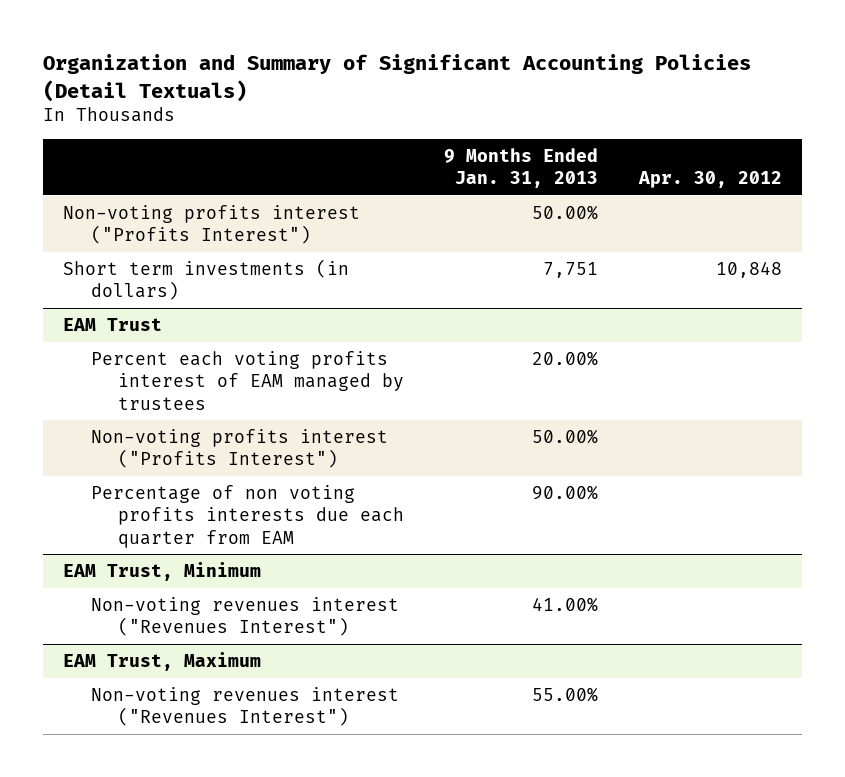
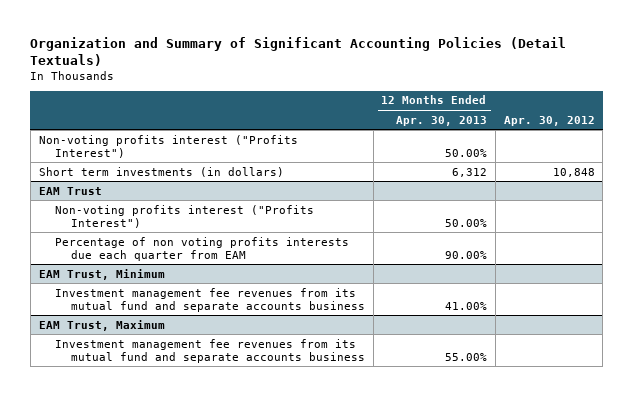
- | 9 Months Ended Jan. 31, 2013 | Apr. 30, 2012
+ | 12 Months Ended Apr. 30, 2013 | Apr. 30, 2012
@ EAM Trust
- Percent each voting profits interest of EAM managed by trustees | 20.00% |
@ EAM Trust, Minimum
- Non-voting revenues interest ("Revenues Interest") | 41.00% |
+ Investment management fee revenues from its mutual fund and separate accounts business | 41.00% |
@ EAM Trust, Maximum
- Non-voting revenues interest ("Revenues Interest") | 55.00% |
+ Investment management fee revenues from its mutual fund and separate accounts business | 55.00% |

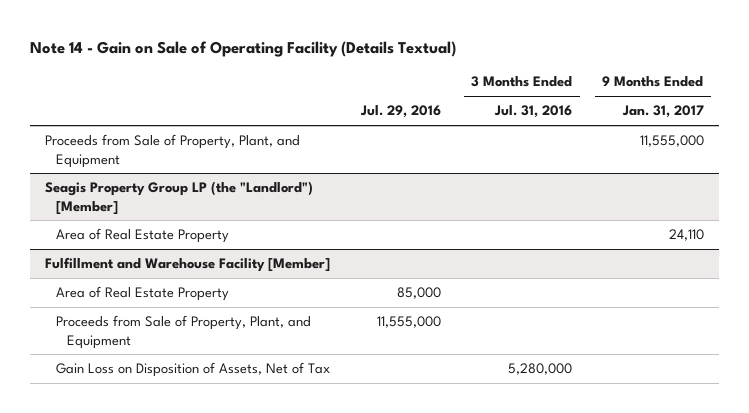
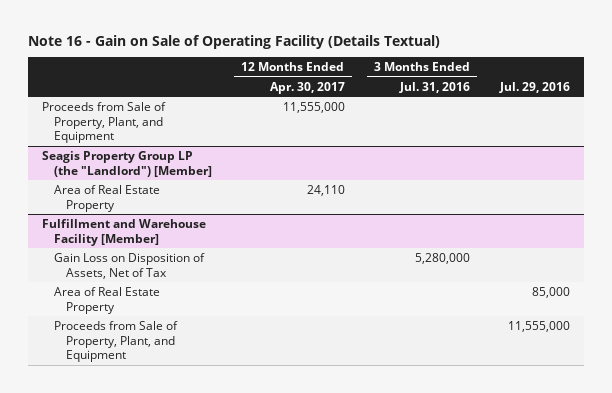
- Note 14 - Gain on Sale of Operating Facility (Details Textual)
+ Note 16 - Gain on Sale of Operating Facility (Details Textual)
- | Jul. 29, 2016 | 3 Months Ended Jul. 31, 2016 | 9 Months Ended Jan. 31, 2017
+ | 12 Months Ended Apr. 30, 2017 | 3 Months Ended Jul. 31, 2016 | Jul. 29, 2016
@ Fulfillment and Warehouse Facility [Member]
moved up: Gain Loss on Disposition of Assets, Net of Tax | | 5,280,000 |

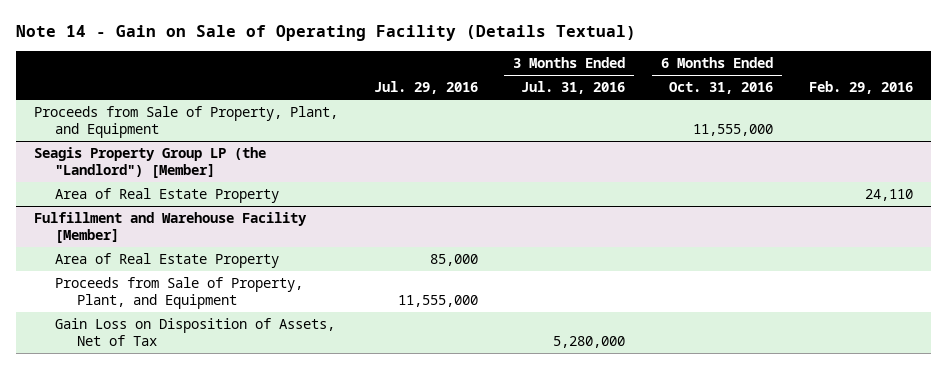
- Note 16 - Gain on Sale of Operating Facility (Details Textual)
+ Note 14 - Gain on Sale of Operating Facility (Details Textual)
- | 12 Months Ended Apr. 30, 2017 | 3 Months Ended Jul. 31, 2016 | Jul. 29, 2016
+ | Jul. 29, 2016 | 3 Months Ended Jul. 31, 2016 | 6 Months Ended Oct. 31, 2016 | Feb. 29, 2016
@ Fulfillment and Warehouse Facility [Member]
moved down: Gain Loss on Disposition of Assets, Net of Tax | | 5,280,000 | |

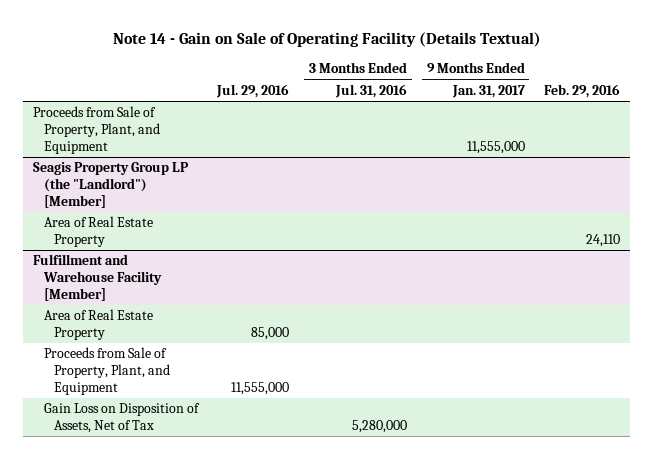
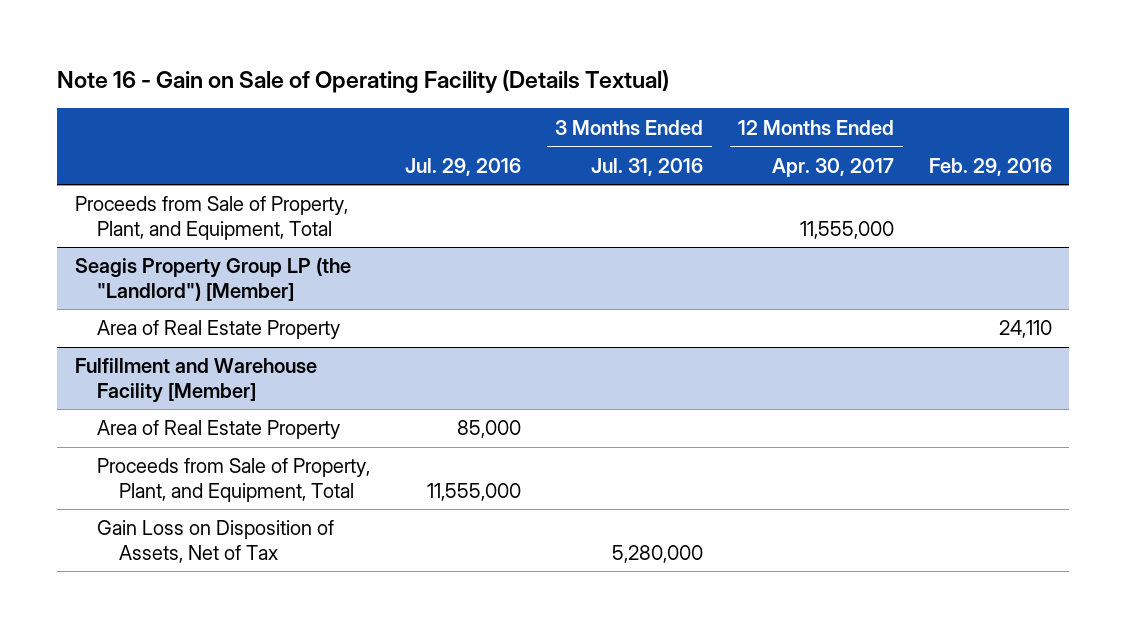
- Note 14 - Gain on Sale of Operating Facility (Details Textual)
+ Note 16 - Gain on Sale of Operating Facility (Details Textual)
- | Jul. 29, 2016 | 3 Months Ended Jul. 31, 2016 | 9 Months Ended Jan. 31, 2017 | Feb. 29, 2016
+ | Jul. 29, 2016 | 3 Months Ended Jul. 31, 2016 | 12 Months Ended Apr. 30, 2017 | Feb. 29, 2016
- Proceeds from Sale of Property, Plant, and Equipment | | | 11,555,000 |
+ Proceeds from Sale of Property, Plant, and Equipment, Total | | | 11,555,000 |
@ Fulfillment and Warehouse Facility [Member]
- Proceeds from Sale of Property, Plant, and Equipment | 11,555,000 | | |
+ Proceeds from Sale of Property, Plant, and Equipment, Total | 11,555,000 | | |

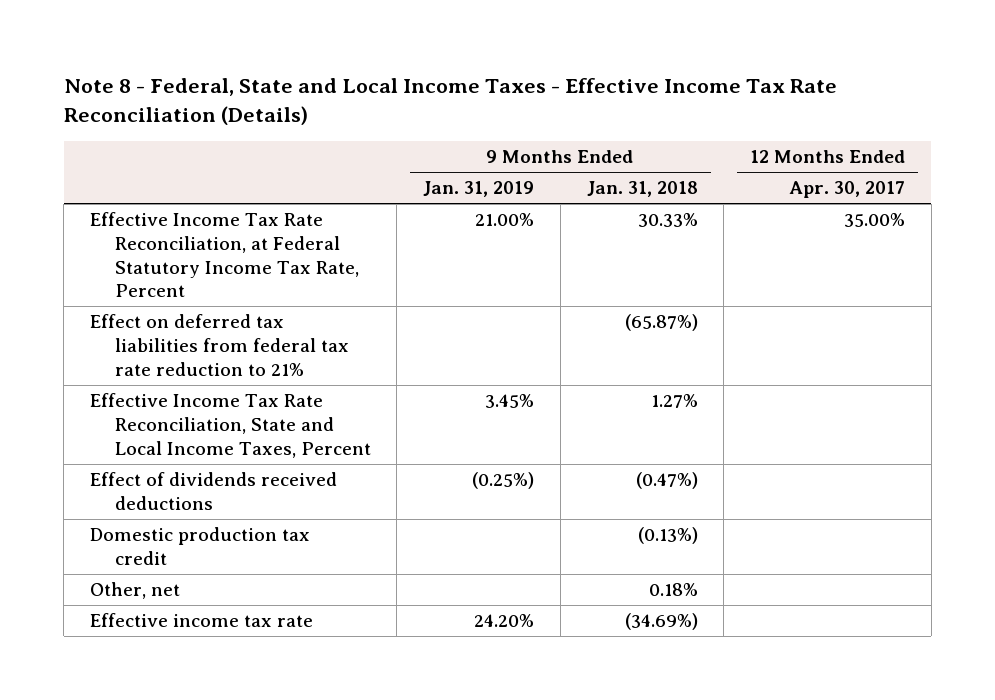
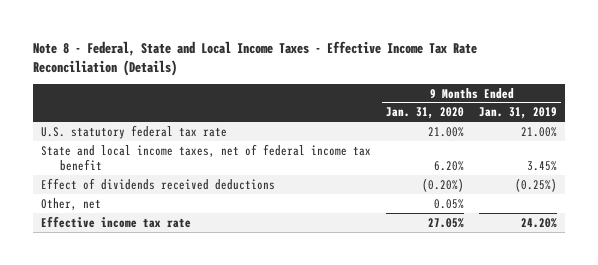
- | 9 Months Ended Jan. 31, 2019 | 9 Months Ended Jan. 31, 2018 | 12 Months Ended Apr. 30, 2017
+ | 9 Months Ended Jan. 31, 2020 | 9 Months Ended Jan. 31, 2019
- Effective Income Tax Rate Reconciliation, at Federal Statutory Income Tax Rate, Percent | 21.00% | 30.33% | 35.00%
- Effect on deferred tax liabilities from federal tax rate reduction to 21% | | (65.87%) |
- Effective Income Tax Rate Reconciliation, State and Local Income Taxes, Percent | 3.45% | 1.27% |
+ U.S. statutory federal tax rate | 21.00% | 21.00%
+ State and local income taxes, net of federal income tax benefit | 6.20% | 3.45%
- Domestic production tax credit | | (0.13%) |

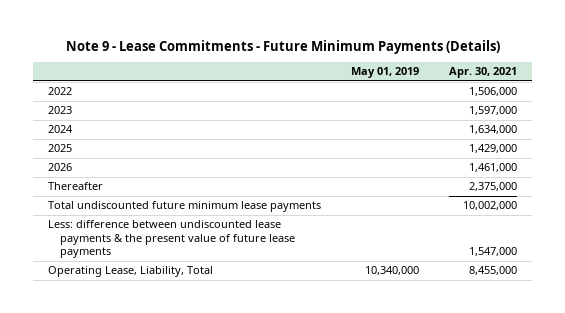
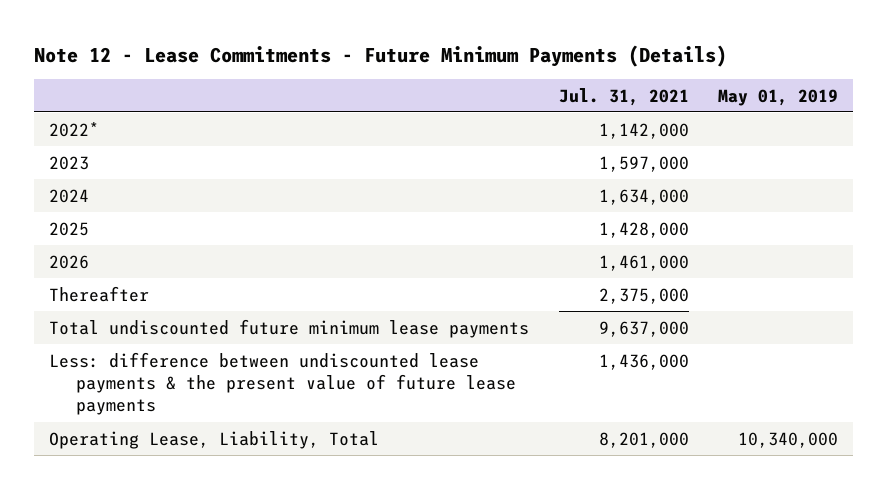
- Note 9 - Lease Commitments - Future Minimum Payments (Details)
+ Note 12 - Lease Commitments - Future Minimum Payments (Details)
- | May 01, 2019 | Apr. 30, 2021
+ | Jul. 31, 2021 | May 01, 2019
- 2022 | | 1,506,000
+ 2022* | 1,142,000 |

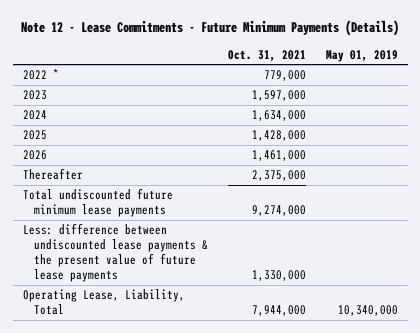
- | Jul. 31, 2021 | May 01, 2019
+ | Oct. 31, 2021 | May 01, 2019
- 2022* | 1,142,000 |
+ 2022 * | 779,000 |

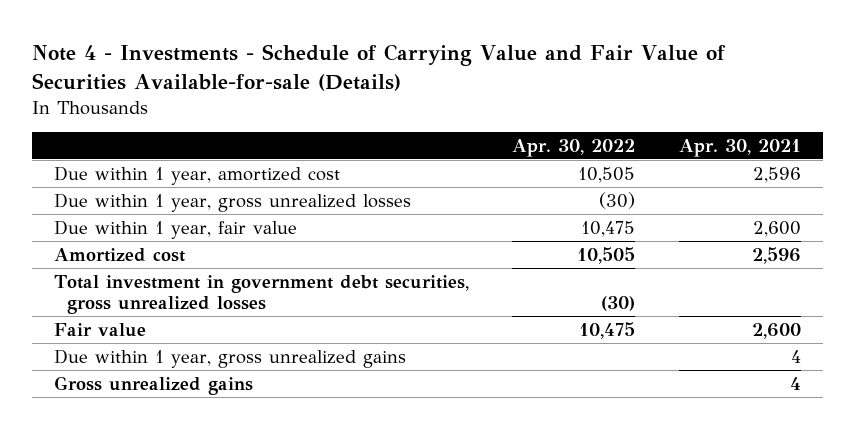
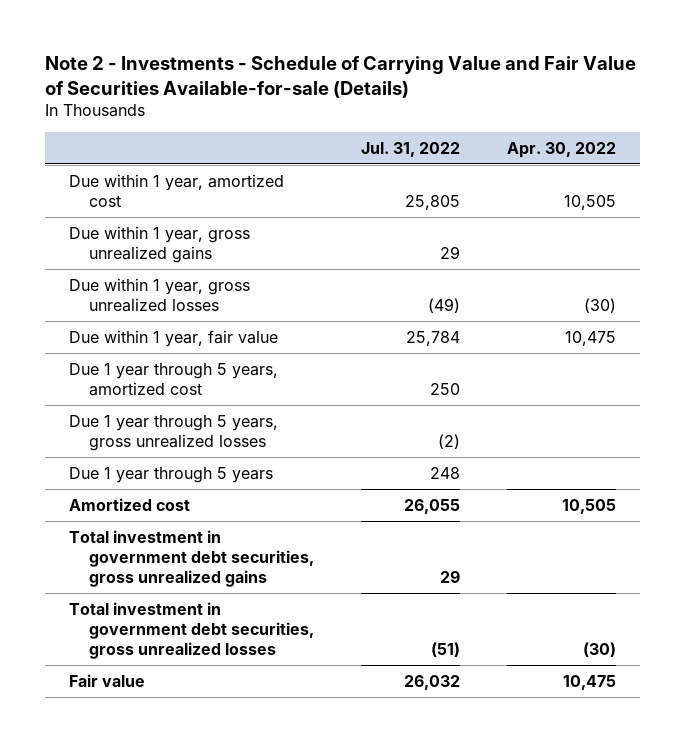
- Note 4 - Investments - Schedule of Carrying Value and Fair Value of Securities Available-for-sale (Details)
+ Note 2 - Investments - Schedule of Carrying Value and Fair Value of Securities Available-for-sale (Details)
- | Apr. 30, 2022 | Apr. 30, 2021
+ | Jul. 31, 2022 | Apr. 30, 2022
moved up: Due within 1 year, gross unrealized gains | 29 |
+ Due 1 year through 5 years, amortized cost | 250 |
+ Due 1 year through 5 years, gross unrealized losses | (2) |
+ Due 1 year through 5 years | 248 |
+ Total investment in government debt securities, gross unrealized gains | 29 |
- Gross unrealized gains | | 4

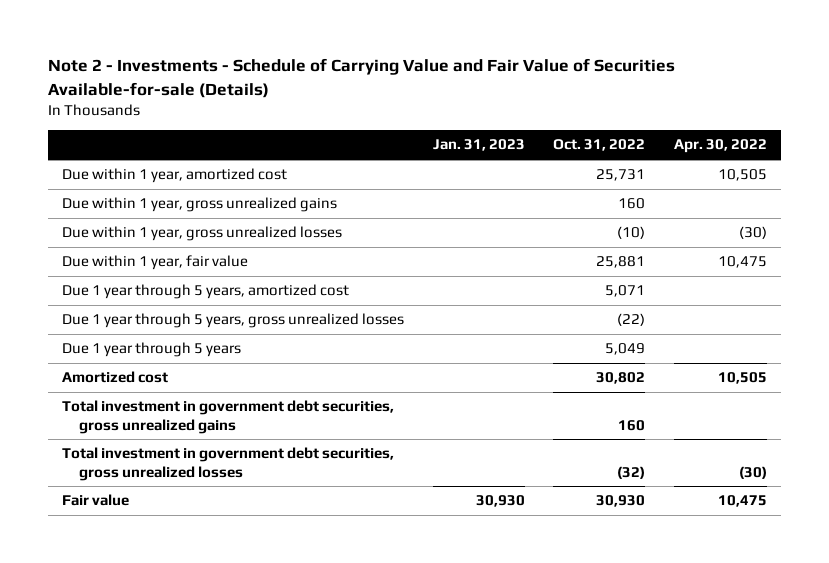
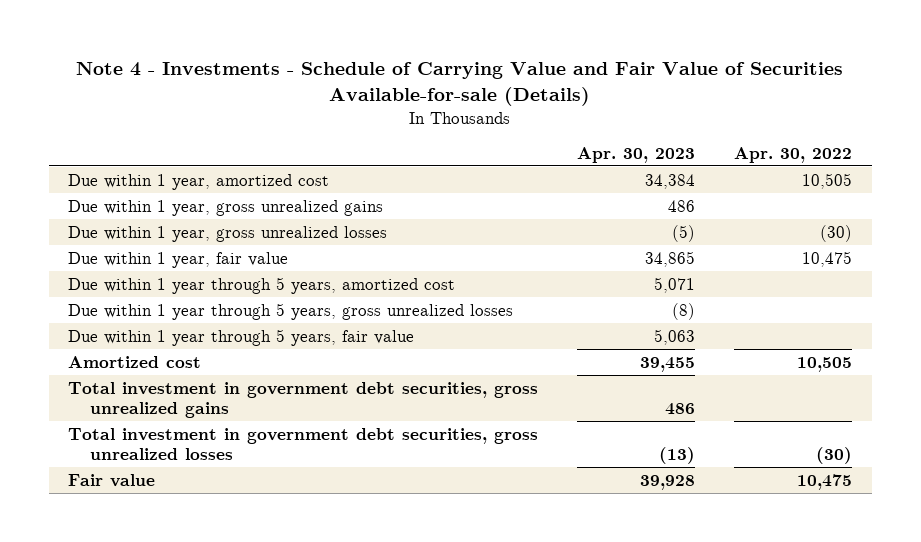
- Note 2 - Investments - Schedule of Carrying Value and Fair Value of Securities Available-for-sale (Details)
+ Note 4 - Investments - Schedule of Carrying Value and Fair Value of Securities Available-for-sale (Details)
- | Jan. 31, 2023 | Oct. 31, 2022 | Apr. 30, 2022
+ | Apr. 30, 2023 | Apr. 30, 2022
- Due 1 year through 5 years, amortized cost | | 5,071 |
- Due 1 year through 5 years, gross unrealized losses | | (22) |
- Due 1 year through 5 years | | 5,049 |
+ Due within 1 year through 5 years, amortized cost | 5,071 |
+ Due within 1 year through 5 years, gross unrealized losses | (8) |
+ Due within 1 year through 5 years, fair value | 5,063 |

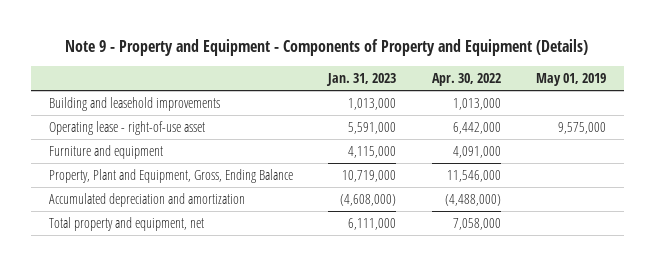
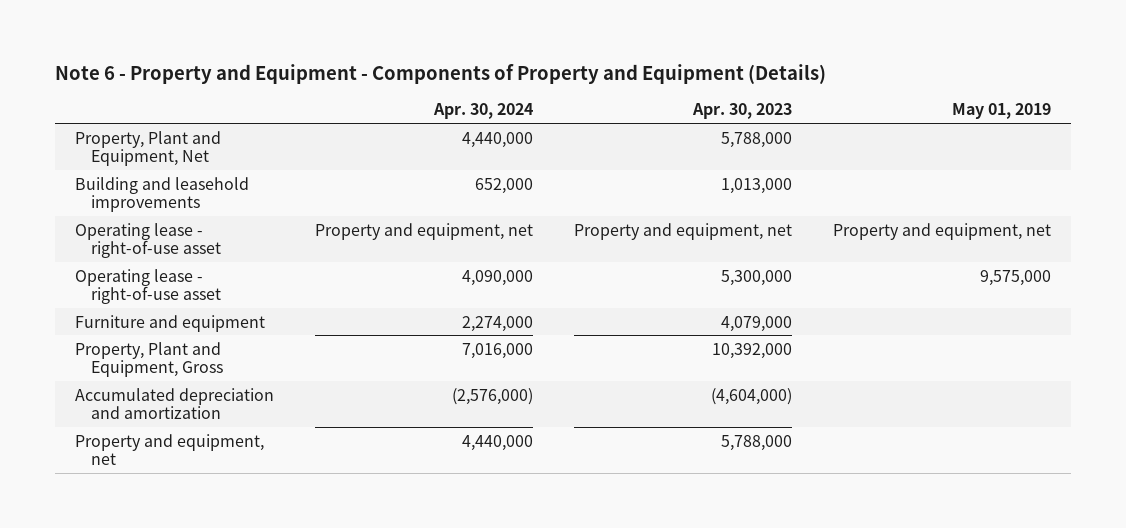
- Note 9 - Property and Equipment - Components of Property and Equipment (Details)
+ Note 6 - Property and Equipment - Components of Property and Equipment (Details)
- | Jan. 31, 2023 | Apr. 30, 2022 | May 01, 2019
+ | Apr. 30, 2024 | Apr. 30, 2023 | May 01, 2019
+ Property, Plant and Equipment, Net | 4,440,000 | 5,788,000 |
+ Operating lease - right-of-use asset | Property and equipment, net | Property and equipment, net | Property and equipment, net
- Property, Plant and Equipment, Gross, Ending Balance | 10,719,000 | 11,546,000 |
+ Property, Plant and Equipment, Gross | 7,016,000 | 10,392,000 |
- Total property and equipment, net | 6,111,000 | 7,058,000 |
+ Property and equipment, net | 4,440,000 | 5,788,000 |

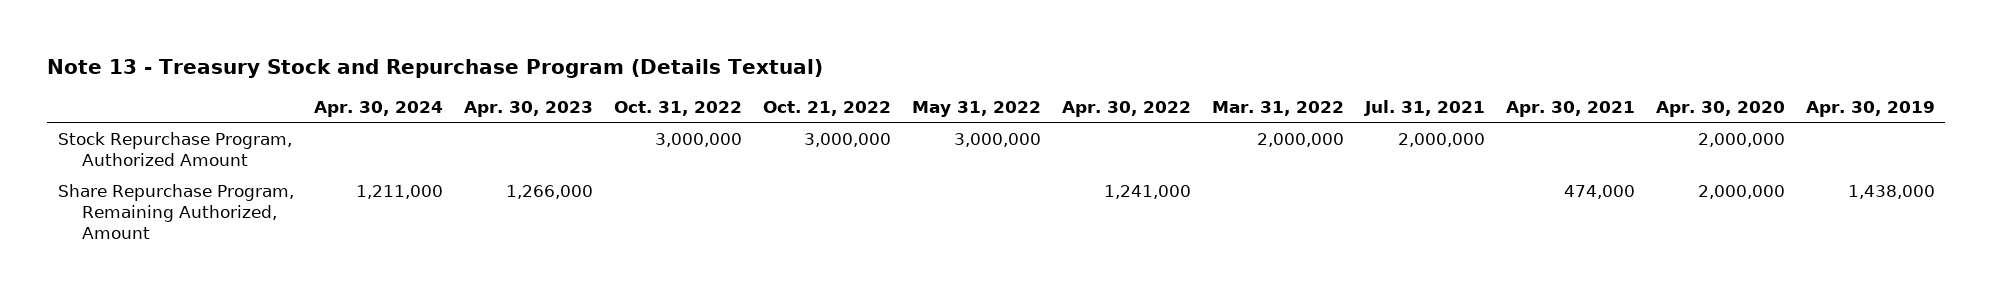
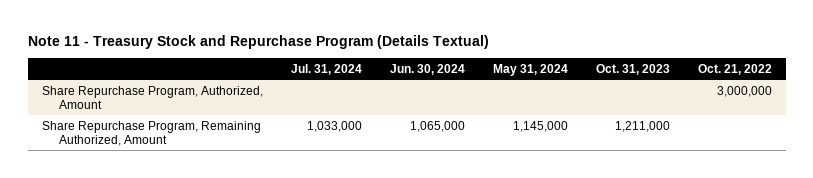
- Note 13 - Treasury Stock and Repurchase Program (Details Textual)
+ Note 11 - Treasury Stock and Repurchase Program (Details Textual)
- | Apr. 30, 2024 | Apr. 30, 2023 | Oct. 31, 2022 | Oct. 21, 2022 | May 31, 2022 | Apr. 30, 2022 | Mar. 31, 2022 | Jul. 31, 2021 | Apr. 30, 2021 | Apr. 30, 2020 | Apr. 30, 2019
+ | Jul. 31, 2024 | Jun. 30, 2024 | May 31, 2024 | Oct. 31, 2023 | Oct. 21, 2022
- Stock Repurchase Program, Authorized Amount | | | 3,000,000 | 3,000,000 | 3,000,000 | | 2,000,000 | 2,000,000 | | 2,000,000 |
+ Share Repurchase Program, Authorized, Amount | | | | | 3,000,000

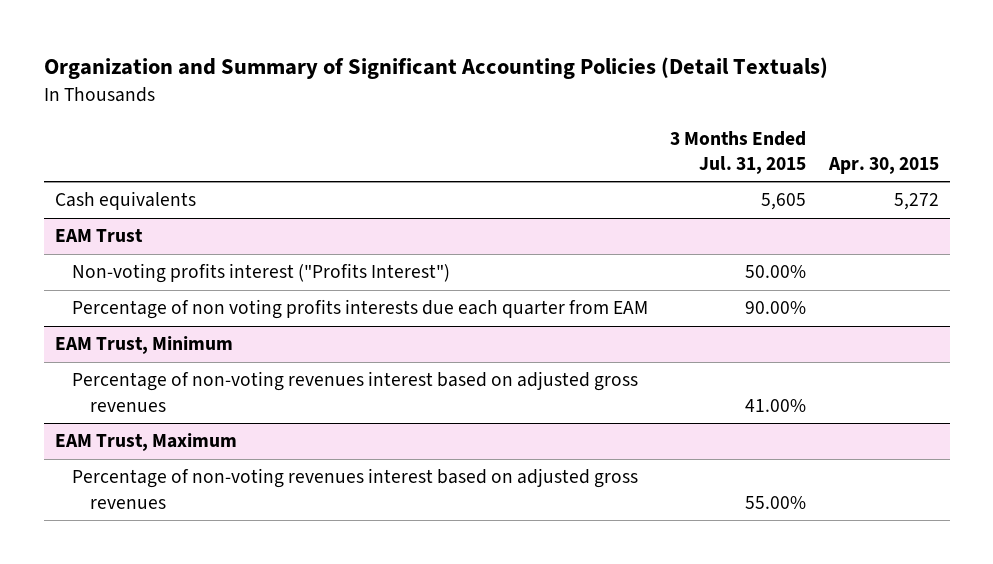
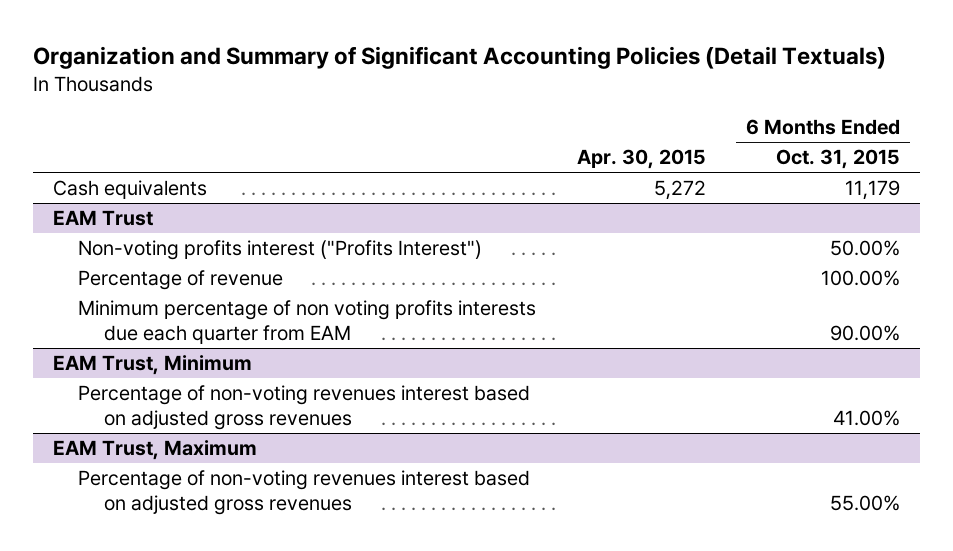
- | 3 Months Ended Jul. 31, 2015 | Apr. 30, 2015
+ | Apr. 30, 2015 | 6 Months Ended Oct. 31, 2015
@ EAM Trust
- Percentage of non voting profits interests due each quarter from EAM | 90.00% |
+ Percentage of revenue | | 100.00%
+ Minimum percentage of non voting profits interests due each quarter from EAM | | 90.00%

